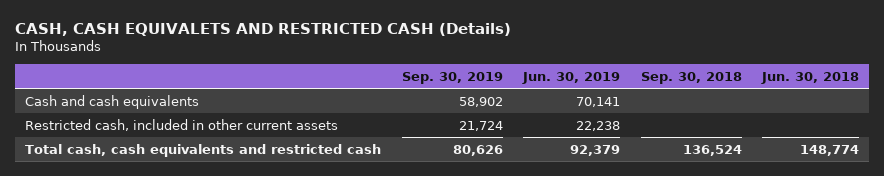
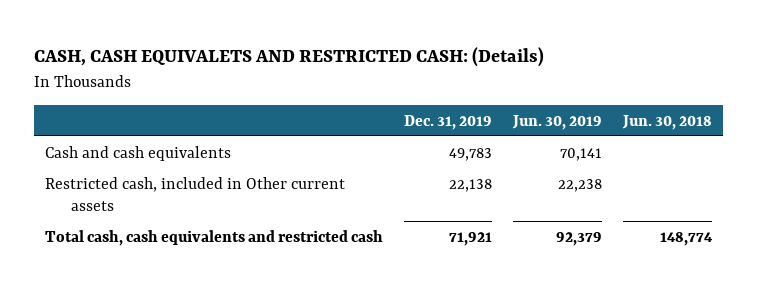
- CASH, CASH EQUIVALETS AND RESTRICTED CASH (Details)
+ CASH, CASH EQUIVALETS AND RESTRICTED CASH: (Details)
- | Sep. 30, 2019 | Jun. 30, 2019 | Sep. 30, 2018 | Jun. 30, 2018
+ | Dec. 31, 2019 | Jun. 30, 2019 | Jun. 30, 2018
- Restricted cash, included in other current assets | 21,724 | 22,238 | |
+ Restricted cash, included in Other current assets | 22,138 | 22,238 |

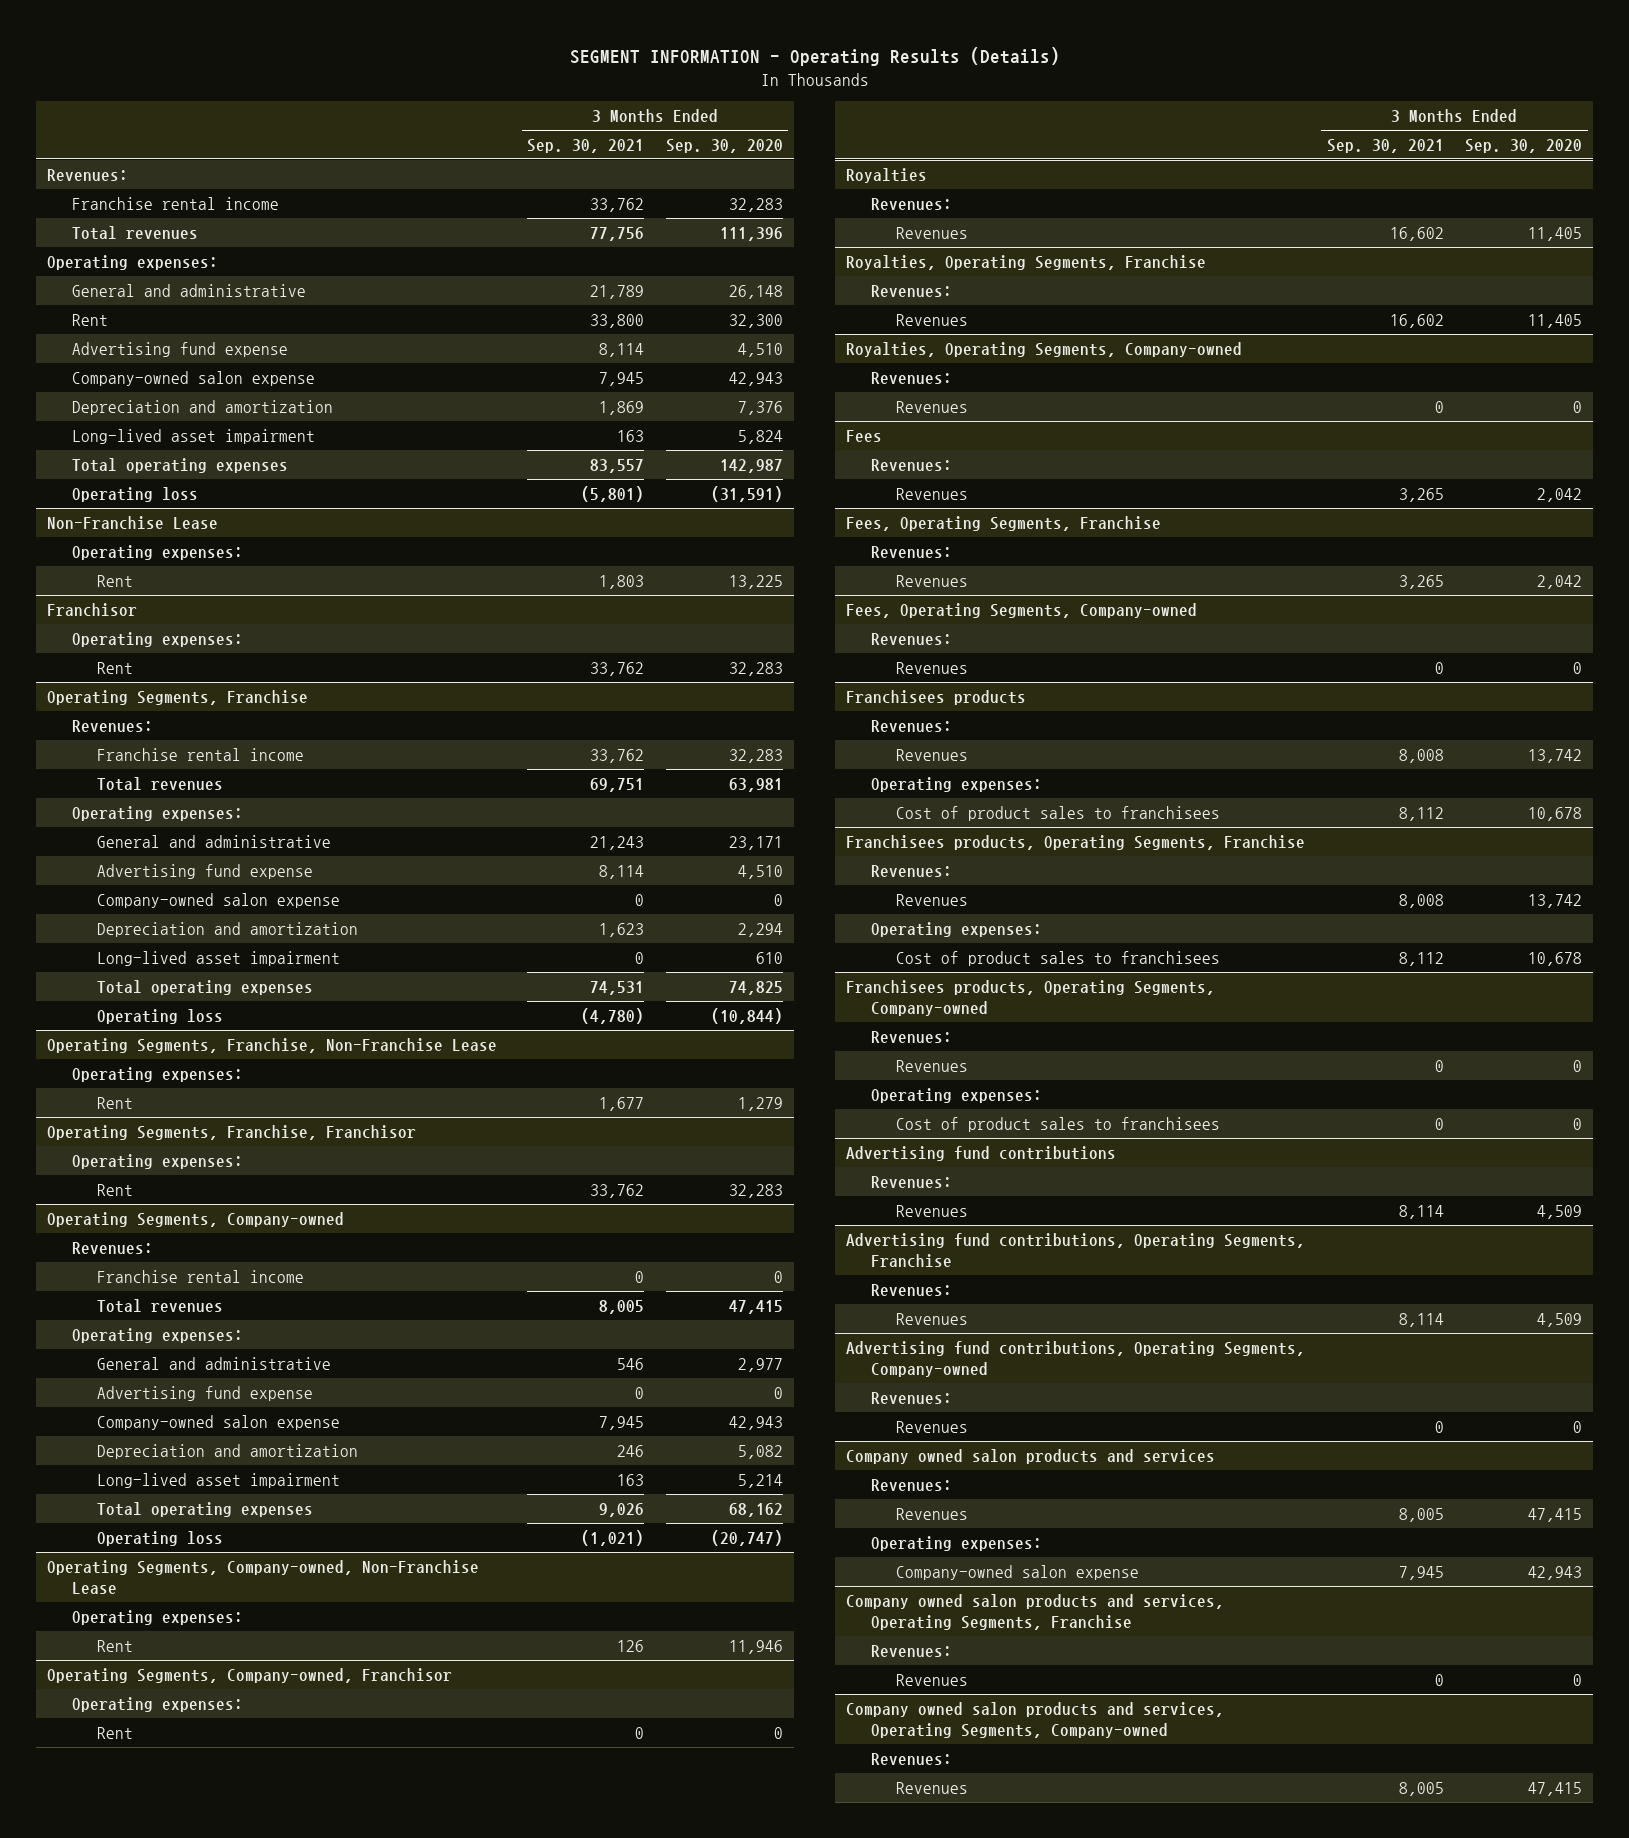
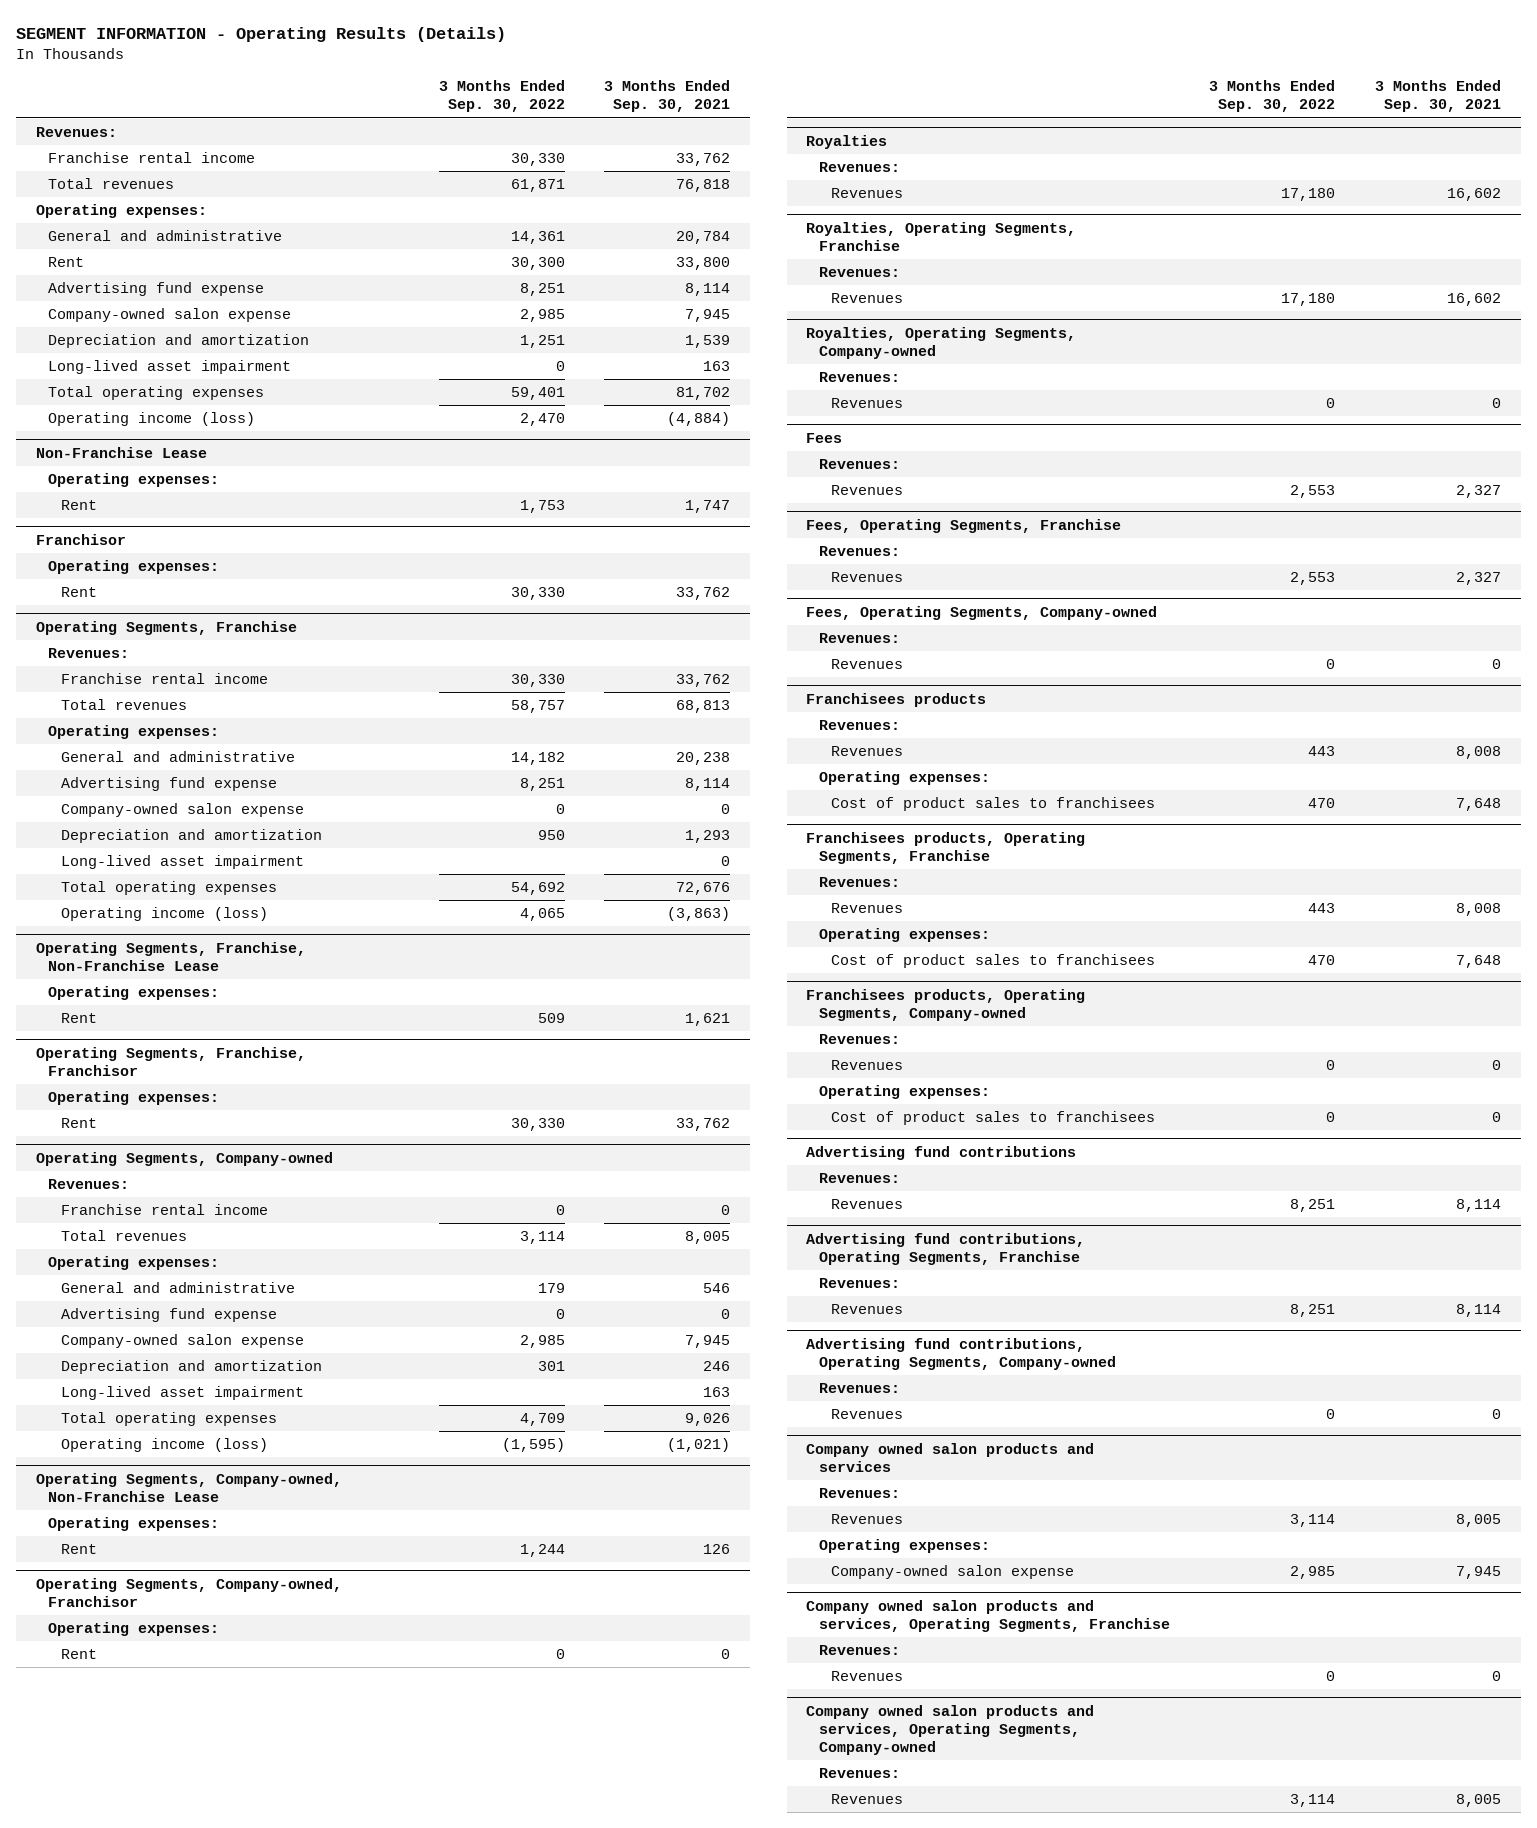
- | 3 Months Ended Sep. 30, 2021 | 3 Months Ended Sep. 30, 2020
+ | 3 Months Ended Sep. 30, 2022 | 3 Months Ended Sep. 30, 2021
- Total revenues | 77,756 | 111,396
+ Total revenues | 61,871 | 76,818
- General and administrative | 21,789 | 26,148
+ General and administrative | 14,361 | 20,784
- Depreciation and amortization | 1,869 | 7,376
+ Depreciation and amortization | 1,251 | 1,539
- Total operating expenses | 83,557 | 142,987
- Operating loss | (5,801) | (31,591)
+ Total operating expenses | 59,401 | 81,702
+ Operating income (loss) | 2,470 | (4,884)
@ Non-Franchise Lease
- Rent | 1,803 | 13,225
+ Rent | 1,753 | 1,747
@ Operating Segments, Franchise
- Total revenues | 69,751 | 63,981
+ Total revenues | 58,757 | 68,813
- General and administrative | 21,243 | 23,171
+ General and administrative | 14,182 | 20,238
- Depreciation and amortization | 1,623 | 2,294
+ Depreciation and amortization | 950 | 1,293
- Total operating expenses | 74,531 | 74,825
- Operating loss | (4,780) | (10,844)
+ Total operating expenses | 54,692 | 72,676
+ Operating income (loss) | 4,065 | (3,863)
@ Operating Segments, Franchise, Non-Franchise Lease
- Rent | 1,677 | 1,279
+ Rent | 509 | 1,621
@ Operating Segments, Company-owned
- Operating loss | (1,021) | (20,747)
+ Operating income (loss) | (1,595) | (1,021)
@ Fees
- Revenues | 3,265 | 2,042
+ Revenues | 2,553 | 2,327
@ Fees, Operating Segments, Franchise
- Revenues | 3,265 | 2,042
+ Revenues | 2,553 | 2,327
@ Franchisees products
- Cost of product sales to franchisees | 8,112 | 10,678
+ Cost of product sales to franchisees | 470 | 7,648
@ Franchisees products, Operating Segments, Franchise
- Cost of product sales to franchisees | 8,112 | 10,678
+ Cost of product sales to franchisees | 470 | 7,648

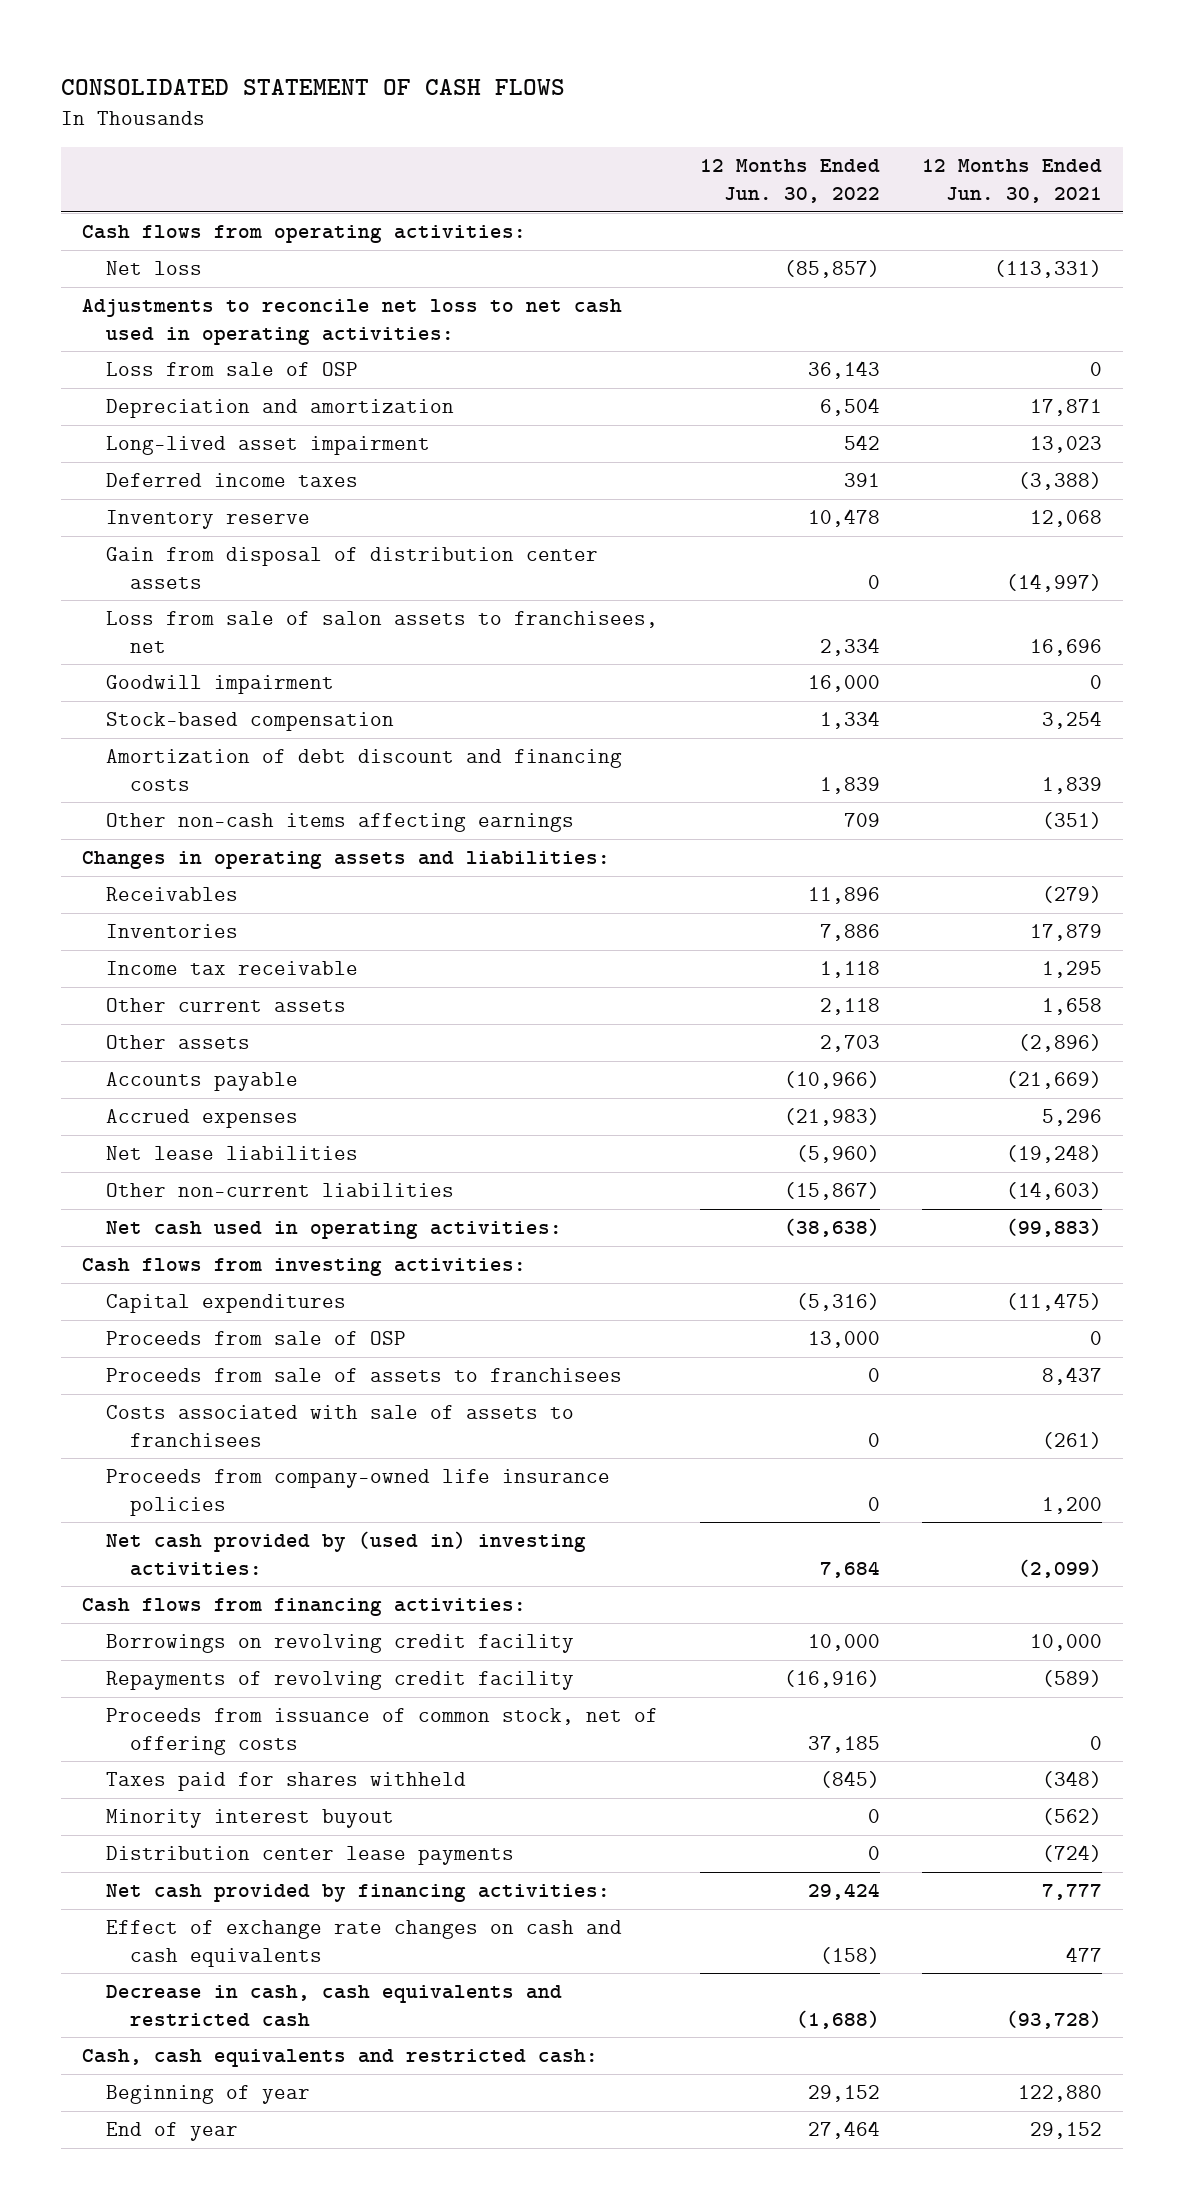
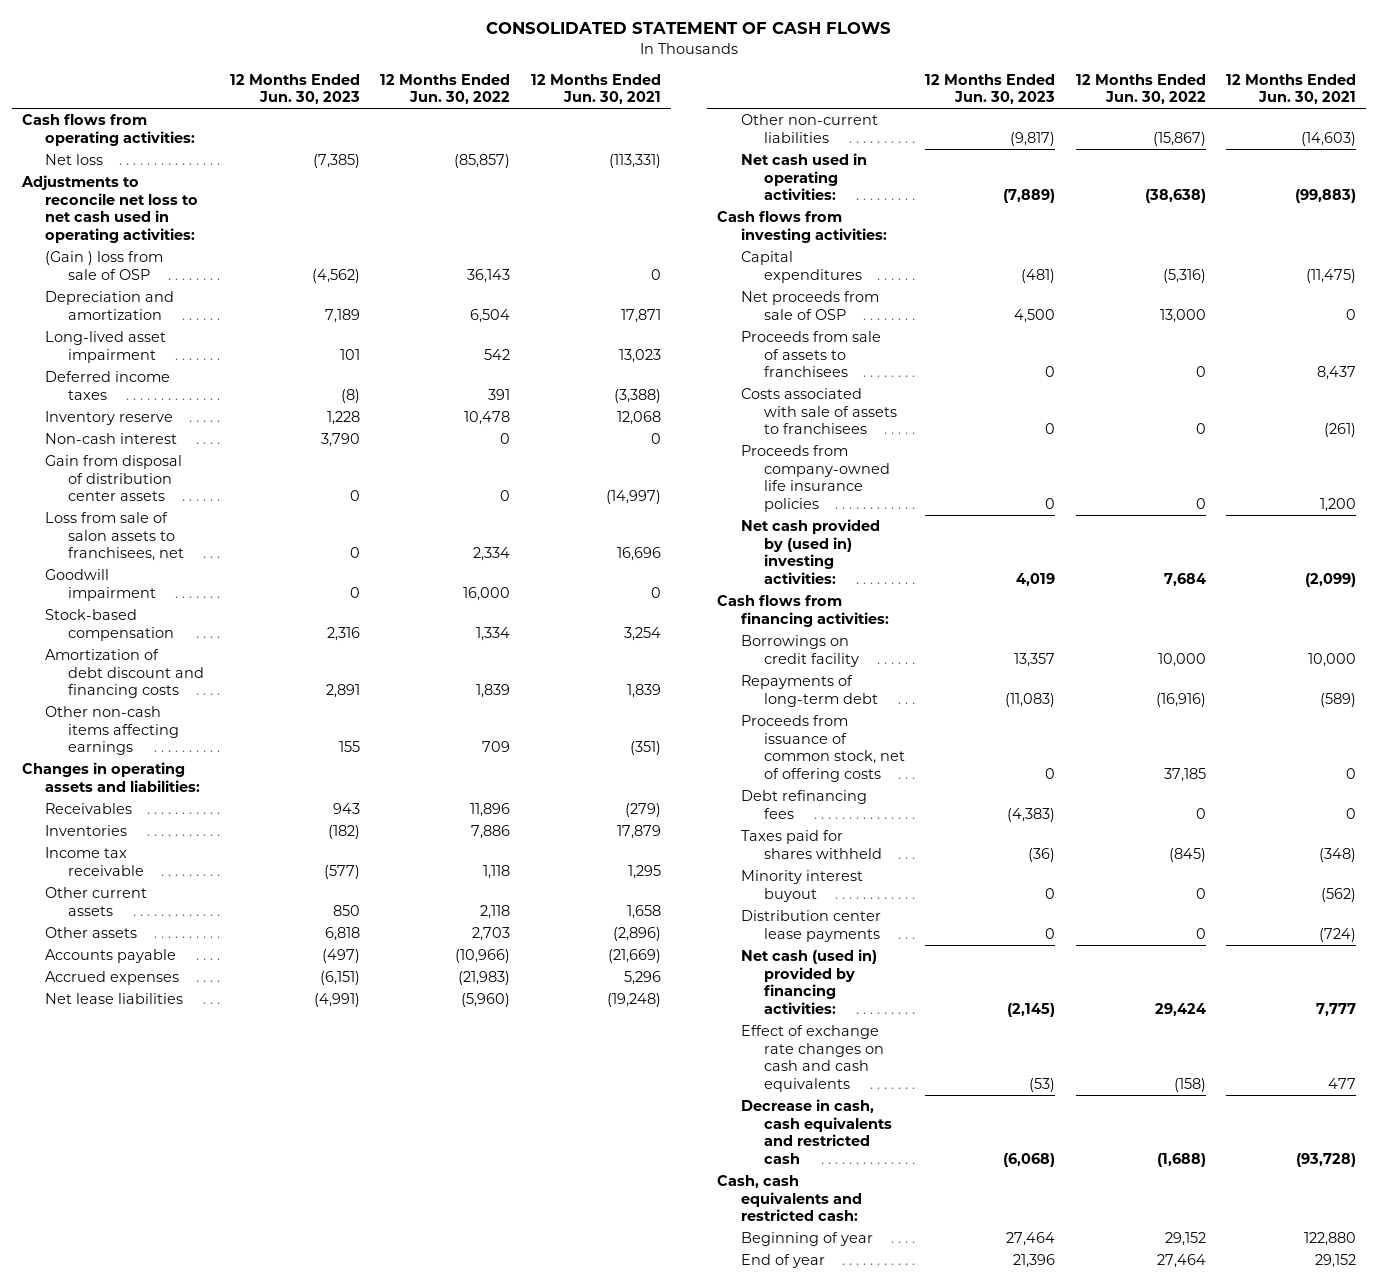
- | 12 Months Ended Jun. 30, 2022 | 12 Months Ended Jun. 30, 2021
+ | 12 Months Ended Jun. 30, 2023 | 12 Months Ended Jun. 30, 2022 | 12 Months Ended Jun. 30, 2021
- Loss from sale of OSP | 36,143 | 0
+ (Gain ) loss from sale of OSP | (4,562) | 36,143 | 0
+ Non-cash interest | 3,790 | 0 | 0
- Proceeds from sale of OSP | 13,000 | 0
+ Net proceeds from sale of OSP | 4,500 | 13,000 | 0
- Borrowings on revolving credit facility | 10,000 | 10,000
- Repayments of revolving credit facility | (16,916) | (589)
+ Borrowings on credit facility | 13,357 | 10,000 | 10,000
+ Repayments of long-term debt | (11,083) | (16,916) | (589)
+ Debt refinancing fees | (4,383) | 0 | 0
- Net cash provided by financing activities: | 29,424 | 7,777
+ Net cash (used in) provided by financing activities: | (2,145) | 29,424 | 7,777

